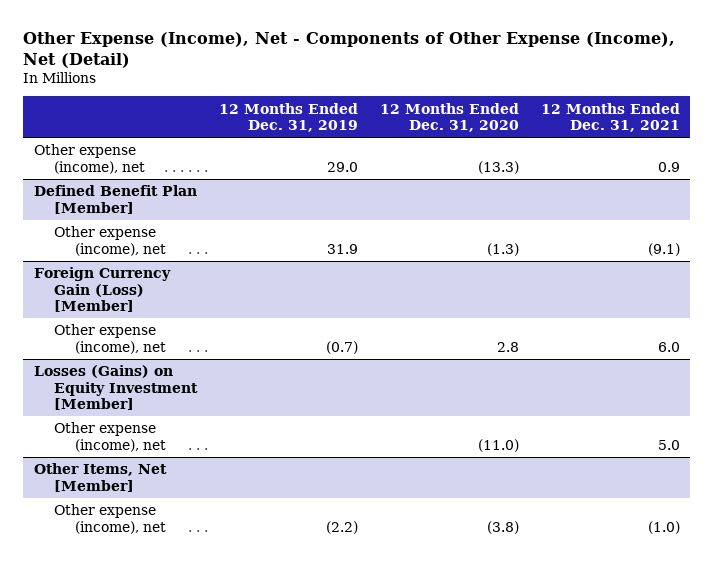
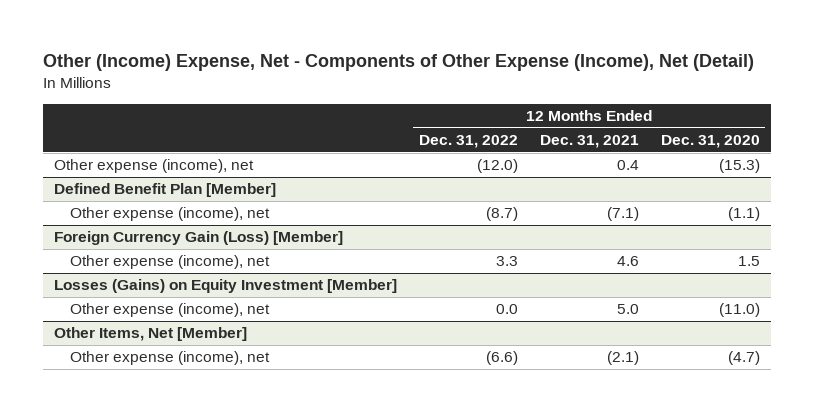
- Other Expense (Income), Net - Components of Other Expense (Income), Net (Detail)
+ Other (Income) Expense, Net - Components of Other Expense (Income), Net (Detail)
- | 12 Months Ended Dec. 31, 2019 | 12 Months Ended Dec. 31, 2020 | 12 Months Ended Dec. 31, 2021
+ | 12 Months Ended Dec. 31, 2022 | 12 Months Ended Dec. 31, 2021 | 12 Months Ended Dec. 31, 2020
- Other expense (income), net | 29.0 | (13.3) | 0.9
+ Other expense (income), net | (12.0) | 0.4 | (15.3)
@ Defined Benefit Plan [Member]
- Other expense (income), net | 31.9 | (1.3) | (9.1)
+ Other expense (income), net | (8.7) | (7.1) | (1.1)
@ Foreign Currency Gain (Loss) [Member]
- Other expense (income), net | (0.7) | 2.8 | 6.0
+ Other expense (income), net | 3.3 | 4.6 | 1.5
@ Other Items, Net [Member]
- Other expense (income), net | (2.2) | (3.8) | (1.0)
+ Other expense (income), net | (6.6) | (2.1) | (4.7)

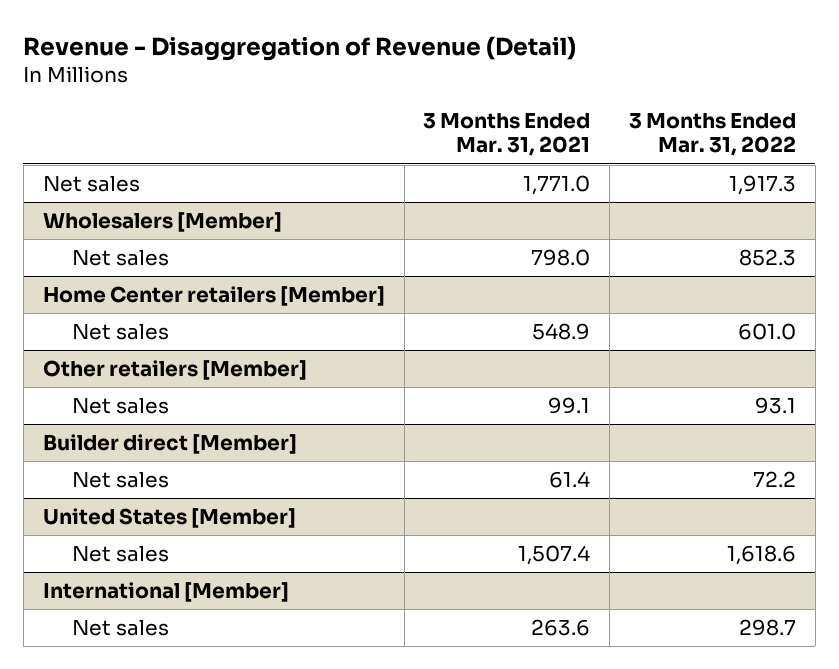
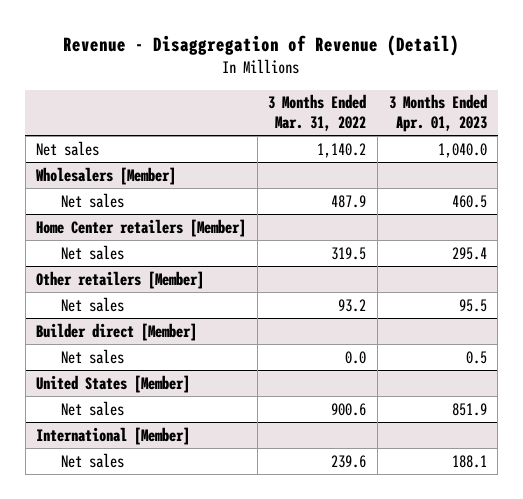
- | 3 Months Ended Mar. 31, 2021 | 3 Months Ended Mar. 31, 2022
+ | 3 Months Ended Mar. 31, 2022 | 3 Months Ended Apr. 01, 2023
- Net sales | 1,771.0 | 1,917.3
+ Net sales | 1,140.2 | 1,040.0
@ Wholesalers [Member]
- Net sales | 798.0 | 852.3
+ Net sales | 487.9 | 460.5
@ Home Center retailers [Member]
- Net sales | 548.9 | 601.0
+ Net sales | 319.5 | 295.4
@ Other retailers [Member]
- Net sales | 99.1 | 93.1
+ Net sales | 93.2 | 95.5
@ Builder direct [Member]
- Net sales | 61.4 | 72.2
+ Net sales | 0.0 | 0.5
@ United States [Member]
- Net sales | 1,507.4 | 1,618.6
+ Net sales | 900.6 | 851.9
@ International [Member]
- Net sales | 263.6 | 298.7
+ Net sales | 239.6 | 188.1

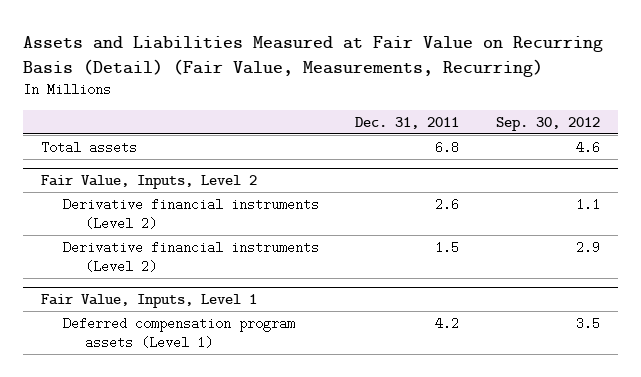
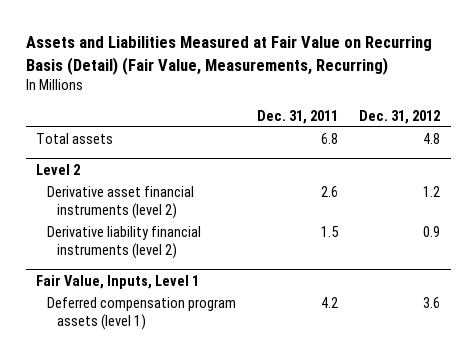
- | Dec. 31, 2011 | Sep. 30, 2012
+ | Dec. 31, 2011 | Dec. 31, 2012
- Fair Value, Inputs, Level 2
- Derivative financial instruments (Level 2) | 2.6 | 1.1
- Derivative financial instruments (Level 2) | 1.5 | 2.9
+ Level 2
+ Derivative asset financial instruments (level 2) | 2.6 | 1.2
+ Derivative liability financial instruments (level 2) | 1.5 | 0.9
@ Fair Value, Inputs, Level 1
- Deferred compensation program assets (Level 1) | 4.2 | 3.5
+ Deferred compensation program assets (level 1) | 4.2 | 3.6

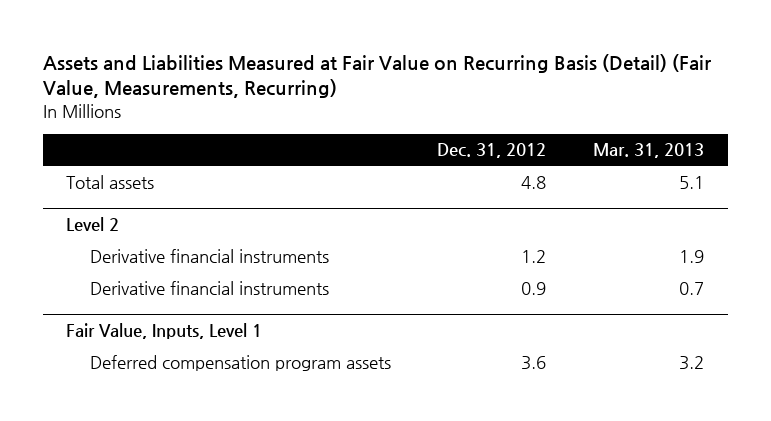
- | Dec. 31, 2011 | Dec. 31, 2012
+ | Dec. 31, 2012 | Mar. 31, 2013
@ Level 2
- Derivative asset financial instruments (level 2) | 2.6 | 1.2
- Derivative liability financial instruments (level 2) | 1.5 | 0.9
+ Derivative financial instruments | 1.2 | 1.9
+ Derivative financial instruments | 0.9 | 0.7
@ Fair Value, Inputs, Level 1
- Deferred compensation program assets (level 1) | 4.2 | 3.6
+ Deferred compensation program assets | 3.6 | 3.2

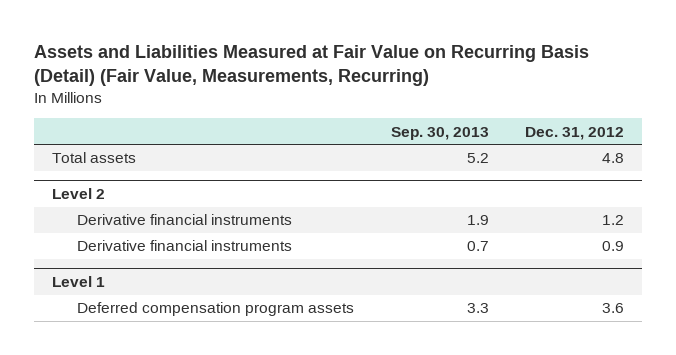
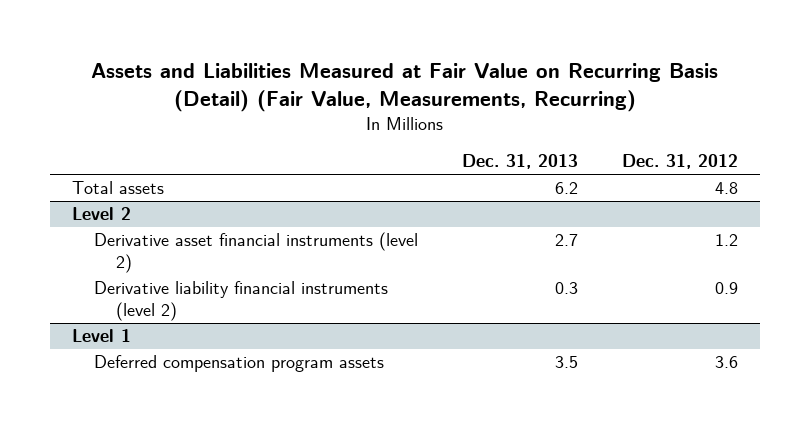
- | Sep. 30, 2013 | Dec. 31, 2012
+ | Dec. 31, 2013 | Dec. 31, 2012
@ Level 2
- Derivative financial instruments | 1.9 | 1.2
- Derivative financial instruments | 0.7 | 0.9
+ Derivative asset financial instruments (level 2) | 2.7 | 1.2
+ Derivative liability financial instruments (level 2) | 0.3 | 0.9

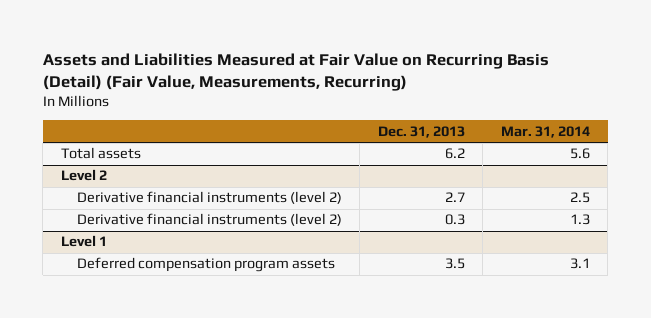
- | Dec. 31, 2013 | Dec. 31, 2012
+ | Dec. 31, 2013 | Mar. 31, 2014
@ Level 2
- Derivative asset financial instruments (level 2) | 2.7 | 1.2
- Derivative liability financial instruments (level 2) | 0.3 | 0.9
+ Derivative financial instruments (level 2) | 2.7 | 2.5
+ Derivative financial instruments (level 2) | 0.3 | 1.3

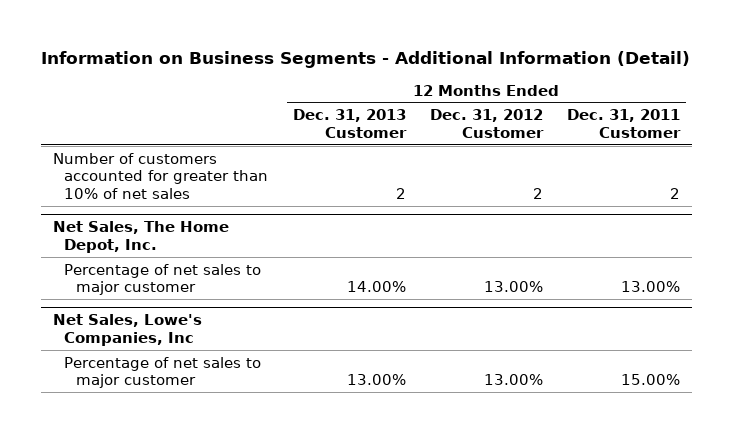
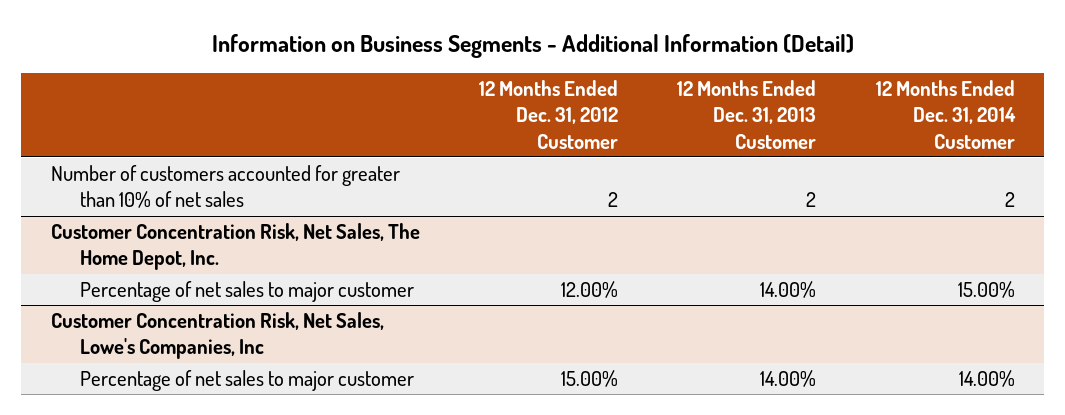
- | 12 Months Ended Dec. 31, 2013 Customer | 12 Months Ended Dec. 31, 2012 Customer | 12 Months Ended Dec. 31, 2011 Customer
+ | 12 Months Ended Dec. 31, 2012 Customer | 12 Months Ended Dec. 31, 2013 Customer | 12 Months Ended Dec. 31, 2014 Customer
- Net Sales, The Home Depot, Inc.
- Percentage of net sales to major customer | 14.00% | 13.00% | 13.00%
- Net Sales, Lowe's Companies, Inc
- Percentage of net sales to major customer | 13.00% | 13.00% | 15.00%
+ Customer Concentration Risk, Net Sales, The Home Depot, Inc.
+ Percentage of net sales to major customer | 12.00% | 14.00% | 15.00%
+ Customer Concentration Risk, Net Sales, Lowe's Companies, Inc
+ Percentage of net sales to major customer | 15.00% | 14.00% | 14.00%

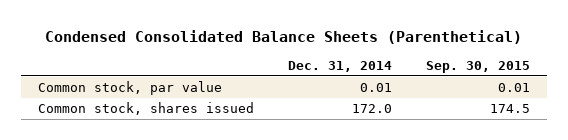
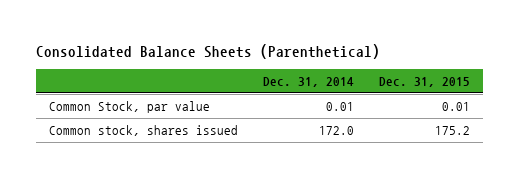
- Condensed Consolidated Balance Sheets (Parenthetical)
+ Consolidated Balance Sheets (Parenthetical)
- | Dec. 31, 2014 | Sep. 30, 2015
+ | Dec. 31, 2014 | Dec. 31, 2015
- Common stock, par value | 0.01 | 0.01
+ Common Stock, par value | 0.01 | 0.01

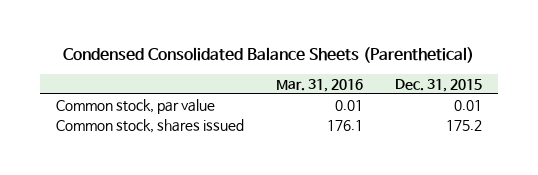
- Consolidated Balance Sheets (Parenthetical)
+ Condensed Consolidated Balance Sheets (Parenthetical)
- | Dec. 31, 2014 | Dec. 31, 2015
+ | Mar. 31, 2016 | Dec. 31, 2015
- Common Stock, par value | 0.01 | 0.01
+ Common stock, par value | 0.01 | 0.01

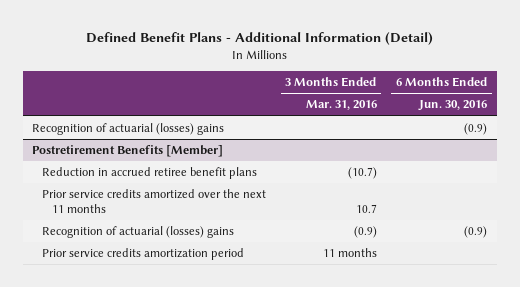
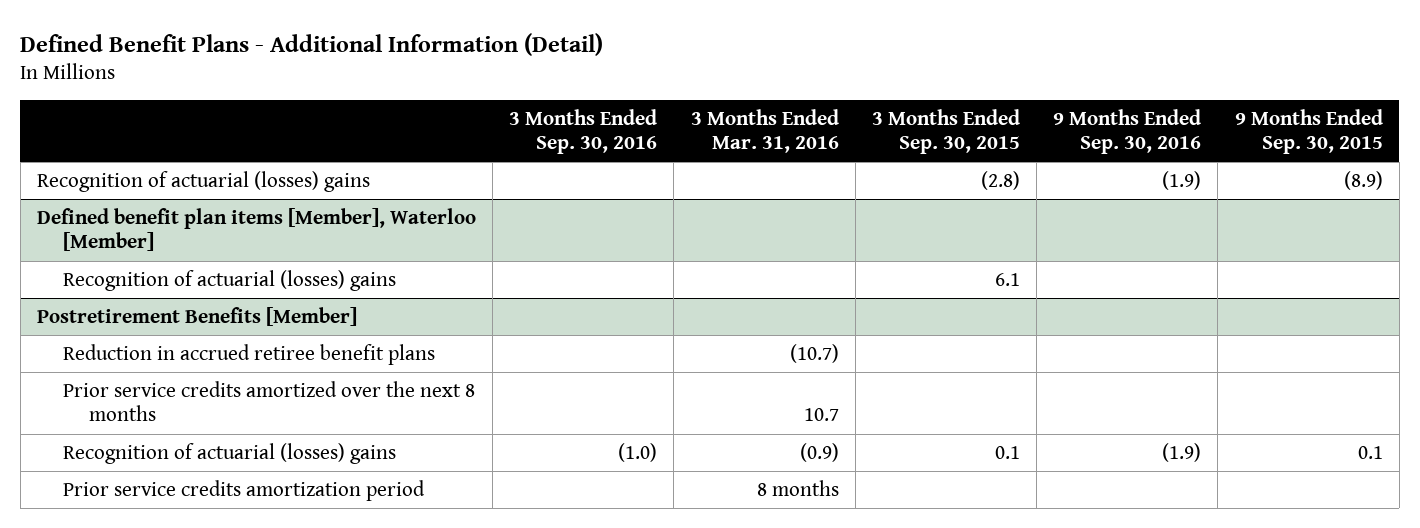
- | 3 Months Ended Mar. 31, 2016 | 6 Months Ended Jun. 30, 2016
+ | 3 Months Ended Sep. 30, 2016 | 3 Months Ended Mar. 31, 2016 | 3 Months Ended Sep. 30, 2015 | 9 Months Ended Sep. 30, 2016 | 9 Months Ended Sep. 30, 2015
+ Defined benefit plan items [Member], Waterloo [Member]
+ Recognition of actuarial (losses) gains | | | 6.1 | |
@ Postretirement Benefits [Member]
- Prior service credits amortized over the next 11 months | 10.7 |
+ Prior service credits amortized over the next 8 months | | 10.7 | | |
- Prior service credits amortization period | 11 months |
+ Prior service credits amortization period | | 8 months | | |

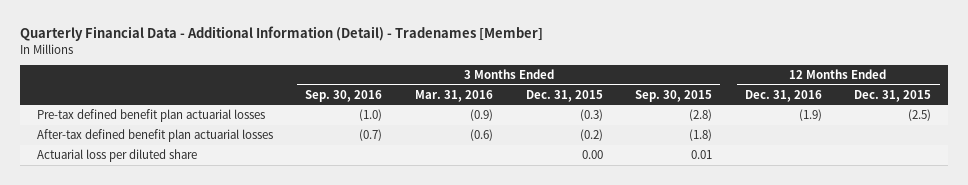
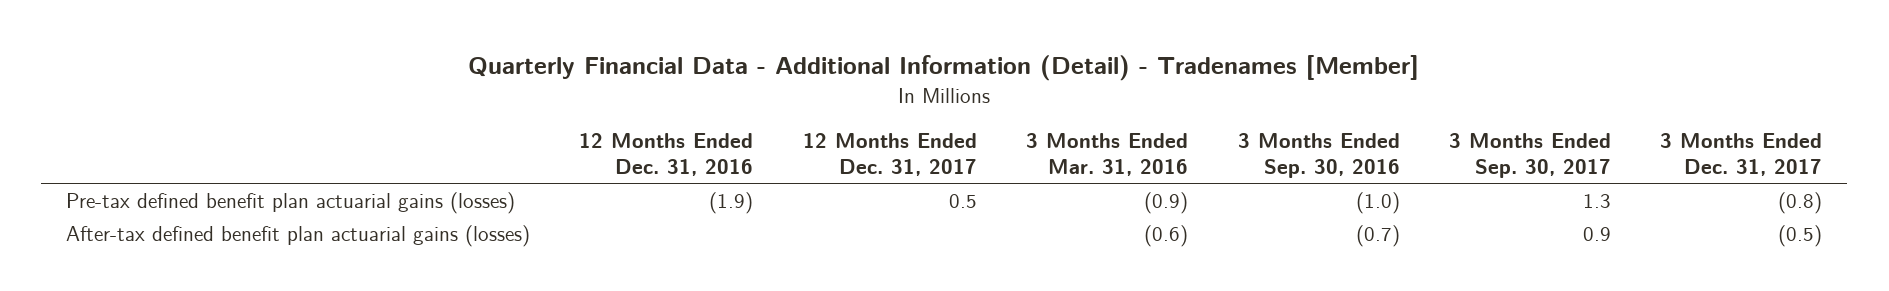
- | 3 Months Ended Sep. 30, 2016 | 3 Months Ended Mar. 31, 2016 | 3 Months Ended Dec. 31, 2015 | 3 Months Ended Sep. 30, 2015 | 12 Months Ended Dec. 31, 2016 | 12 Months Ended Dec. 31, 2015
+ | 12 Months Ended Dec. 31, 2016 | 12 Months Ended Dec. 31, 2017 | 3 Months Ended Mar. 31, 2016 | 3 Months Ended Sep. 30, 2016 | 3 Months Ended Sep. 30, 2017 | 3 Months Ended Dec. 31, 2017
- Pre-tax defined benefit plan actuarial losses | (1.0) | (0.9) | (0.3) | (2.8) | (1.9) | (2.5)
- After-tax defined benefit plan actuarial losses | (0.7) | (0.6) | (0.2) | (1.8) | |
- Actuarial loss per diluted share | | | 0.00 | 0.01 | |
+ Pre-tax defined benefit plan actuarial gains (losses) | (1.9) | 0.5 | (0.9) | (1.0) | 1.3 | (0.8)
+ After-tax defined benefit plan actuarial gains (losses) | | | (0.6) | (0.7) | 0.9 | (0.5)

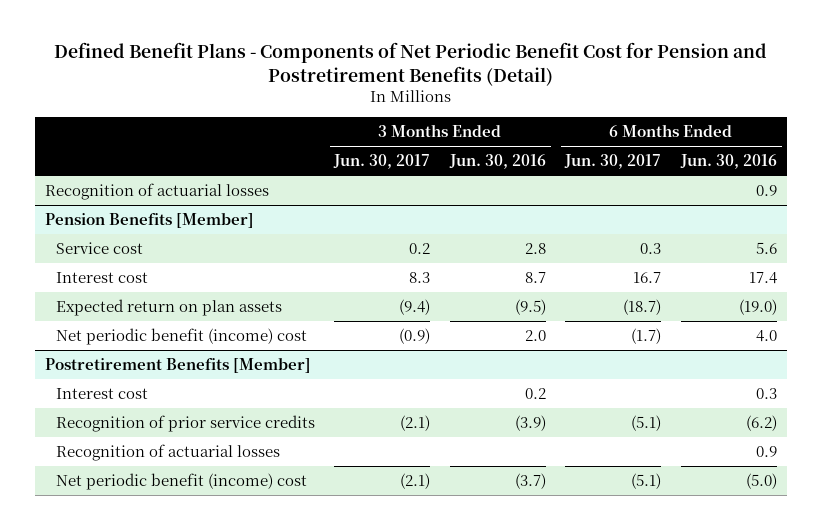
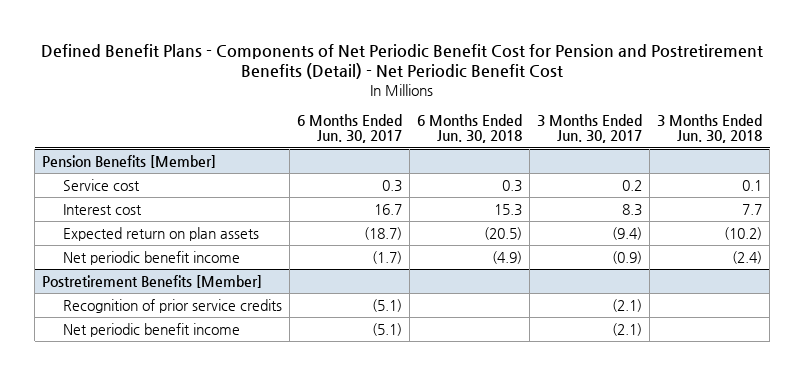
- Defined Benefit Plans - Components of Net Periodic Benefit Cost for Pension and Postretirement Benefits (Detail)
+ Defined Benefit Plans - Components of Net Periodic Benefit Cost for Pension and Postretirement Benefits (Detail) - Net Periodic Benefit Cost
- | 3 Months Ended Jun. 30, 2017 | 3 Months Ended Jun. 30, 2016 | 6 Months Ended Jun. 30, 2017 | 6 Months Ended Jun. 30, 2016
+ | 6 Months Ended Jun. 30, 2017 | 6 Months Ended Jun. 30, 2018 | 3 Months Ended Jun. 30, 2017 | 3 Months Ended Jun. 30, 2018
- Recognition of actuarial losses | | | | 0.9
@ Pension Benefits [Member]
- Net periodic benefit (income) cost | (0.9) | 2.0 | (1.7) | 4.0
+ Net periodic benefit income | (1.7) | (4.9) | (0.9) | (2.4)
@ Postretirement Benefits [Member]
- Interest cost | | 0.2 | | 0.3
- Recognition of actuarial losses | | | | 0.9
- Net periodic benefit (income) cost | (2.1) | (3.7) | (5.1) | (5.0)
+ Net periodic benefit income | (5.1) | | (2.1) |

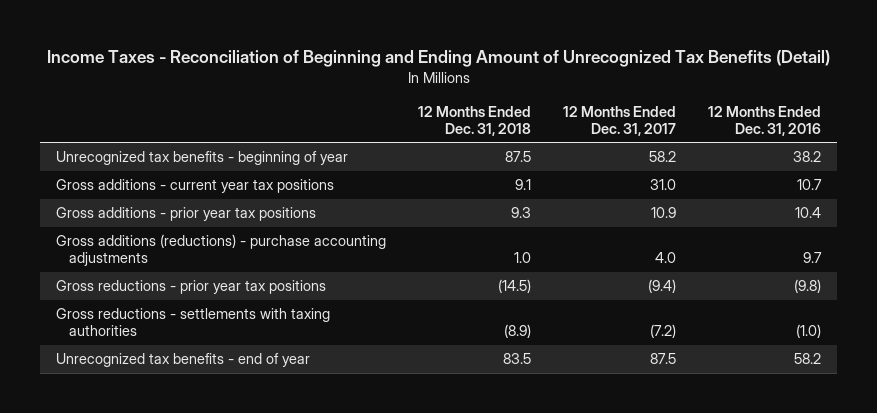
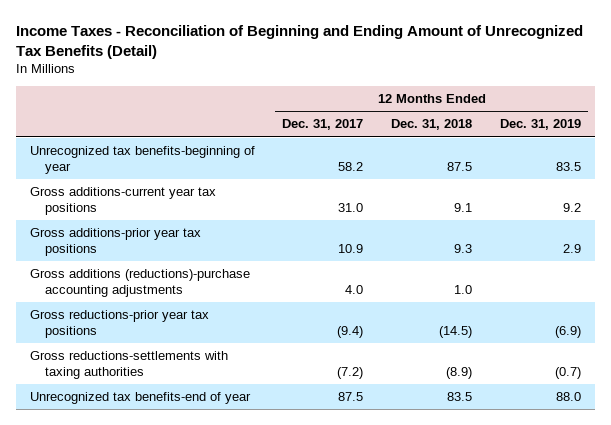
- | 12 Months Ended Dec. 31, 2018 | 12 Months Ended Dec. 31, 2017 | 12 Months Ended Dec. 31, 2016
+ | 12 Months Ended Dec. 31, 2017 | 12 Months Ended Dec. 31, 2018 | 12 Months Ended Dec. 31, 2019
- Unrecognized tax benefits - beginning of year | 87.5 | 58.2 | 38.2
- Gross additions - current year tax positions | 9.1 | 31.0 | 10.7
- Gross additions - prior year tax positions | 9.3 | 10.9 | 10.4
- Gross additions (reductions) - purchase accounting adjustments | 1.0 | 4.0 | 9.7
- Gross reductions - prior year tax positions | (14.5) | (9.4) | (9.8)
- Gross reductions - settlements with taxing authorities | (8.9) | (7.2) | (1.0)
- Unrecognized tax benefits - end of year | 83.5 | 87.5 | 58.2
+ Unrecognized tax benefits-beginning of year | 58.2 | 87.5 | 83.5
+ Gross additions-current year tax positions | 31.0 | 9.1 | 9.2
+ Gross additions-prior year tax positions | 10.9 | 9.3 | 2.9
+ Gross additions (reductions)-purchase accounting adjustments | 4.0 | 1.0 |
+ Gross reductions-prior year tax positions | (9.4) | (14.5) | (6.9)
+ Gross reductions-settlements with taxing authorities | (7.2) | (8.9) | (0.7)
+ Unrecognized tax benefits-end of year | 87.5 | 83.5 | 88.0

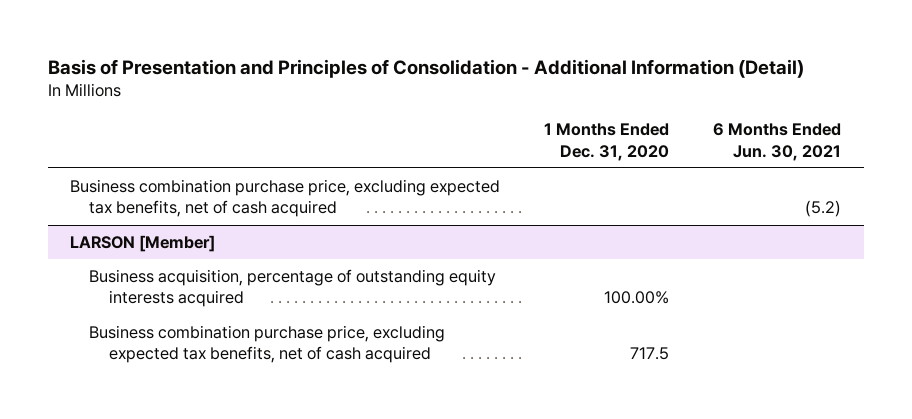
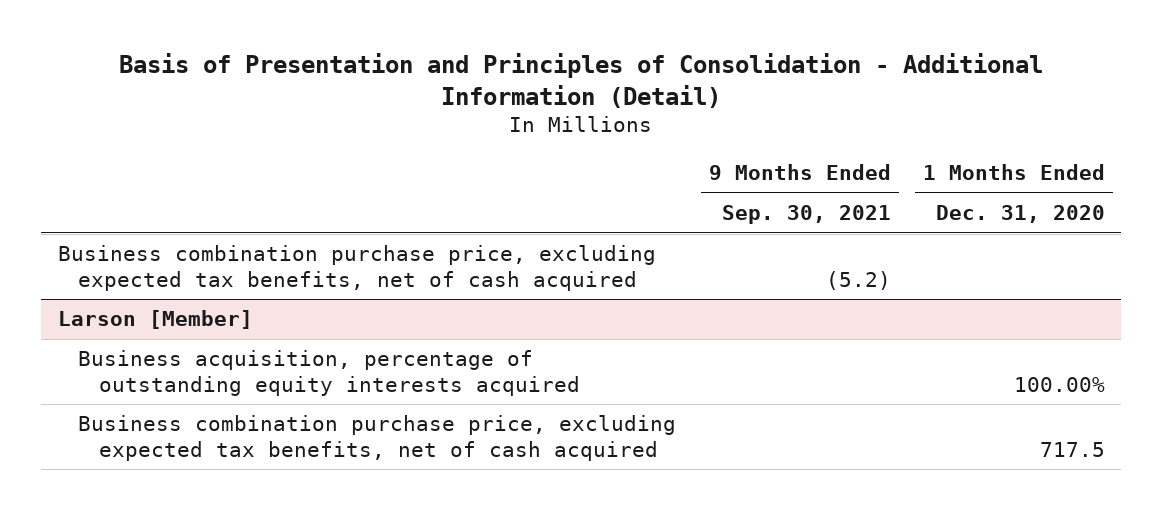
- | 1 Months Ended Dec. 31, 2020 | 6 Months Ended Jun. 30, 2021
+ | 9 Months Ended Sep. 30, 2021 | 1 Months Ended Dec. 31, 2020
- LARSON [Member]
+ Larson [Member]

